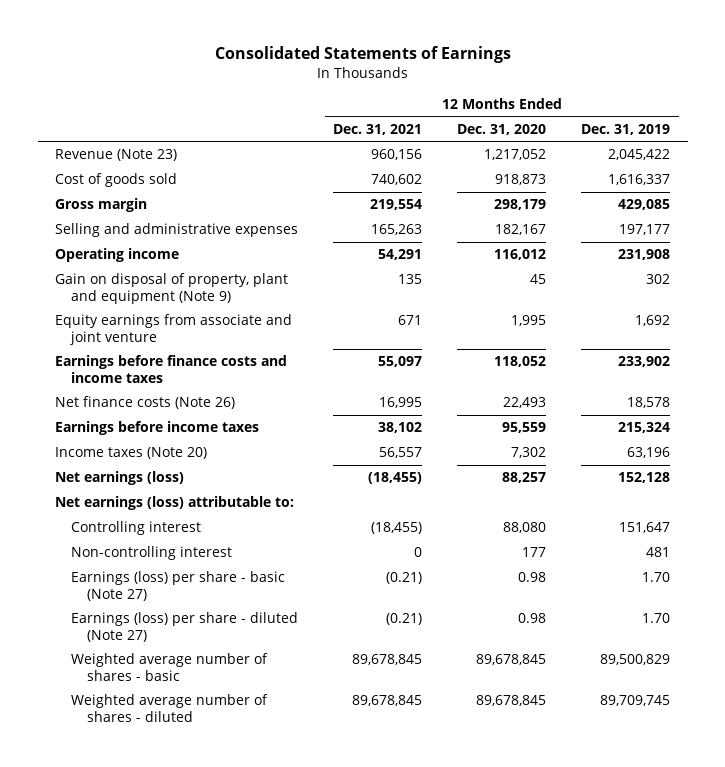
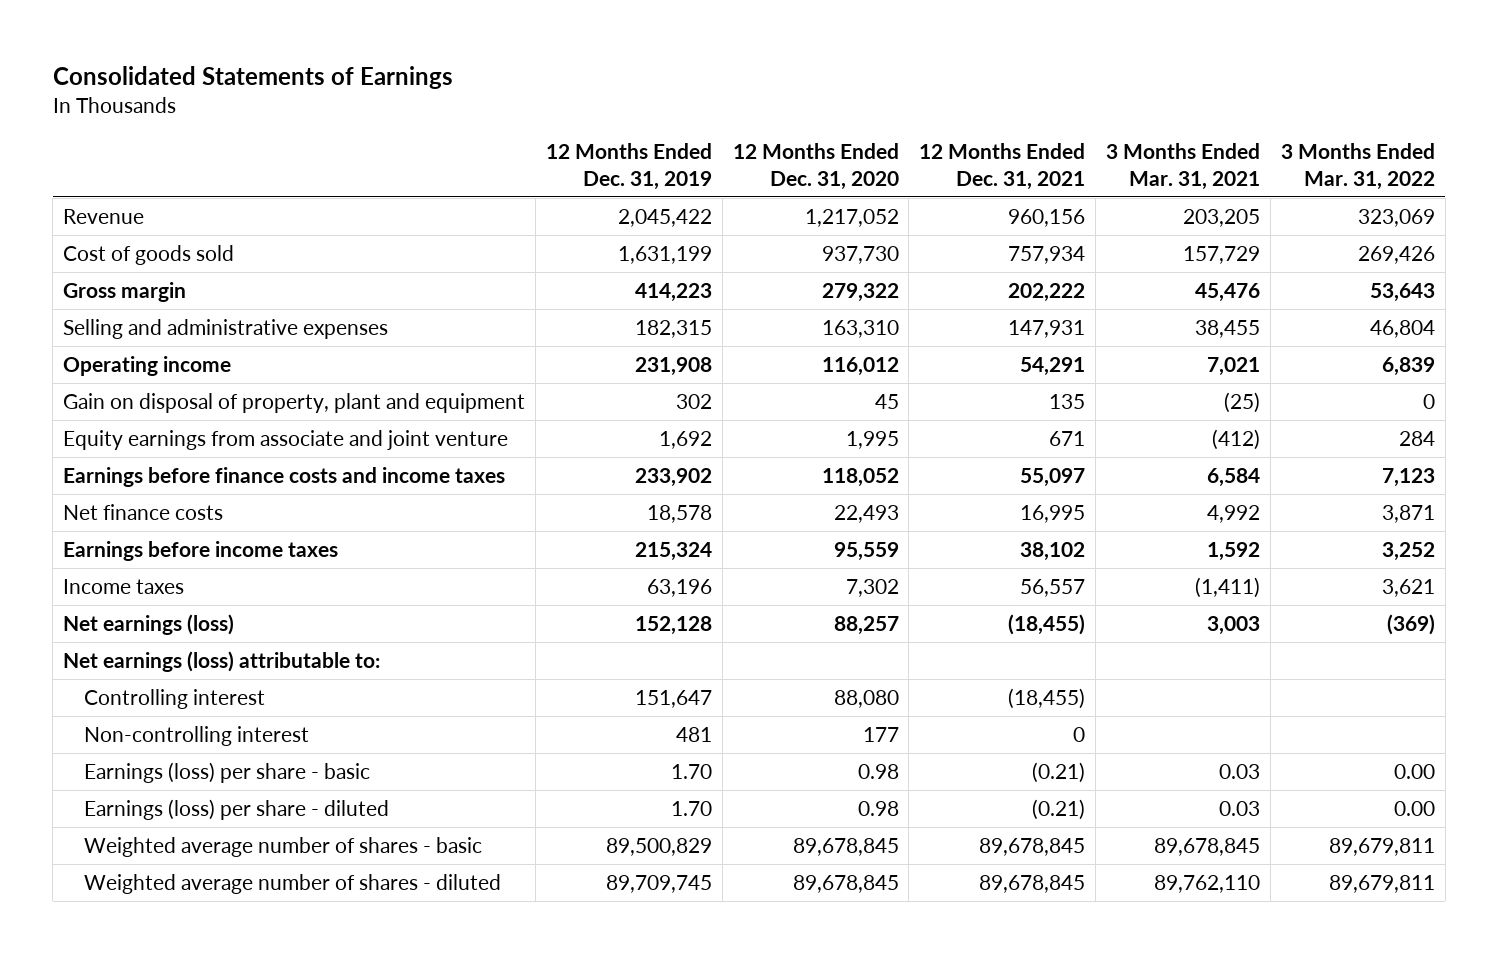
- | 12 Months Ended Dec. 31, 2021 | 12 Months Ended Dec. 31, 2020 | 12 Months Ended Dec. 31, 2019
+ | 12 Months Ended Dec. 31, 2019 | 12 Months Ended Dec. 31, 2020 | 12 Months Ended Dec. 31, 2021 | 3 Months Ended Mar. 31, 2021 | 3 Months Ended Mar. 31, 2022
- Revenue (Note 23) | 960,156 | 1,217,052 | 2,045,422
- Cost of goods sold | 740,602 | 918,873 | 1,616,337
- Gross margin | 219,554 | 298,179 | 429,085
- Selling and administrative expenses | 165,263 | 182,167 | 197,177
+ Revenue | 2,045,422 | 1,217,052 | 960,156 | 203,205 | 323,069
+ Cost of goods sold | 1,631,199 | 937,730 | 757,934 | 157,729 | 269,426
+ Gross margin | 414,223 | 279,322 | 202,222 | 45,476 | 53,643
+ Selling and administrative expenses | 182,315 | 163,310 | 147,931 | 38,455 | 46,804
- Gain on disposal of property, plant and equipment (Note 9) | 135 | 45 | 302
+ Gain on disposal of property, plant and equipment | 302 | 45 | 135 | (25) | 0
- Net finance costs (Note 26) | 16,995 | 22,493 | 18,578
+ Net finance costs | 18,578 | 22,493 | 16,995 | 4,992 | 3,871
- Income taxes (Note 20) | 56,557 | 7,302 | 63,196
+ Income taxes | 63,196 | 7,302 | 56,557 | (1,411) | 3,621
- Earnings (loss) per share - basic (Note 27) | (0.21) | 0.98 | 1.70
- Earnings (loss) per share - diluted (Note 27) | (0.21) | 0.98 | 1.70
+ Earnings (loss) per share - basic | 1.70 | 0.98 | (0.21) | 0.03 | 0.00
+ Earnings (loss) per share - diluted | 1.70 | 0.98 | (0.21) | 0.03 | 0.00

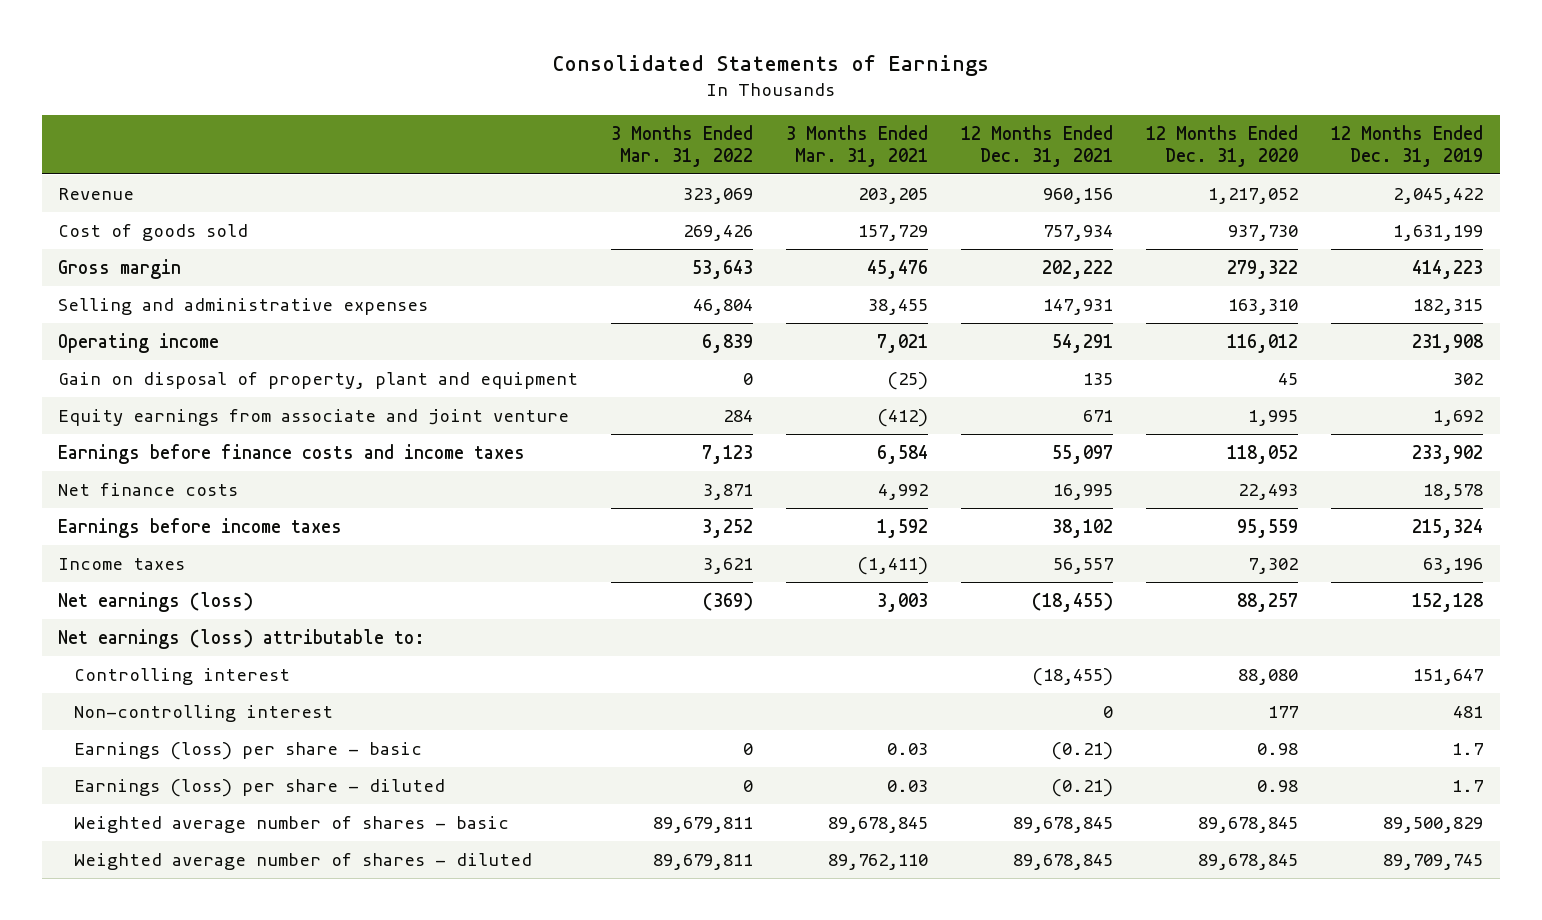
- | 12 Months Ended Dec. 31, 2019 | 12 Months Ended Dec. 31, 2020 | 12 Months Ended Dec. 31, 2021 | 3 Months Ended Mar. 31, 2021 | 3 Months Ended Mar. 31, 2022
+ | 3 Months Ended Mar. 31, 2022 | 3 Months Ended Mar. 31, 2021 | 12 Months Ended Dec. 31, 2021 | 12 Months Ended Dec. 31, 2020 | 12 Months Ended Dec. 31, 2019
- Earnings (loss) per share - basic | 1.70 | 0.98 | (0.21) | 0.03 | 0.00
- Earnings (loss) per share - diluted | 1.70 | 0.98 | (0.21) | 0.03 | 0.00
+ Earnings (loss) per share - basic | 0 | 0.03 | (0.21) | 0.98 | 1.7
+ Earnings (loss) per share - diluted | 0 | 0.03 | (0.21) | 0.98 | 1.7

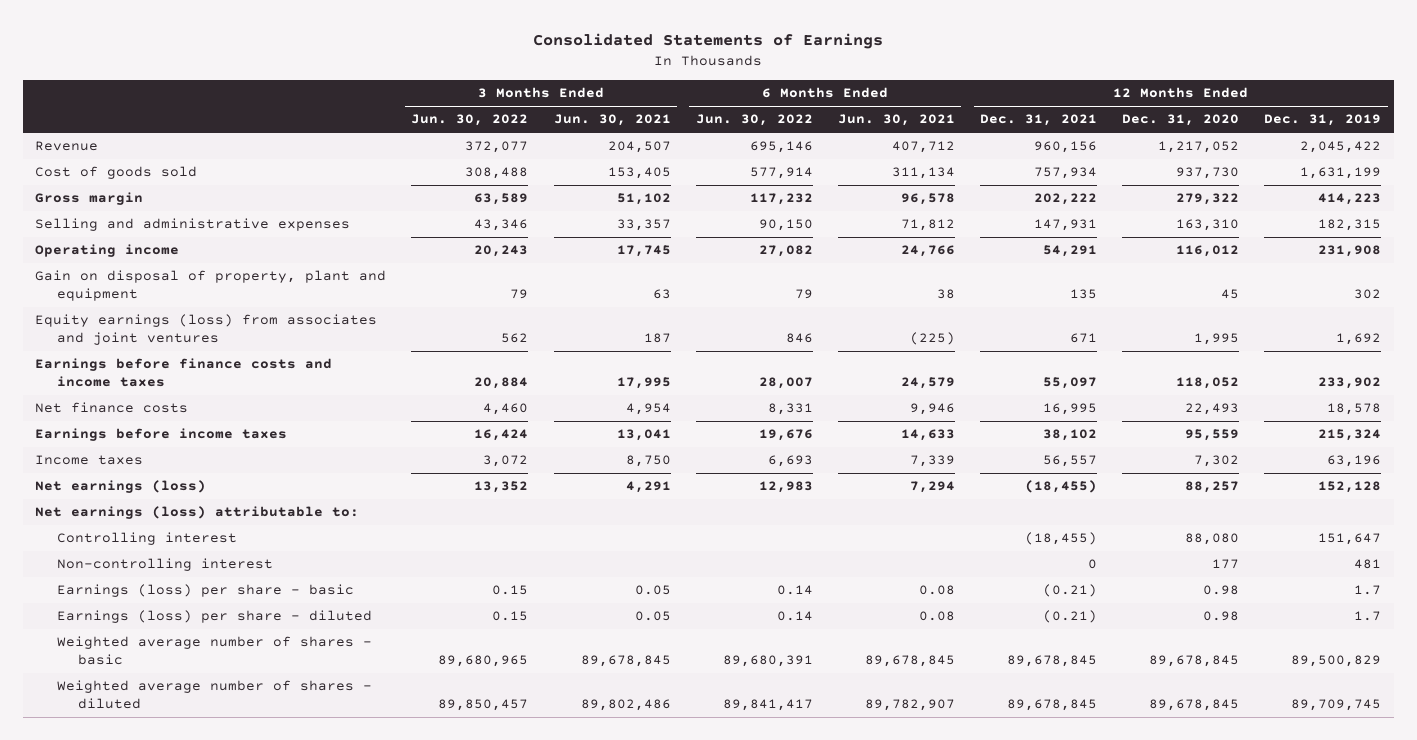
- | 3 Months Ended Mar. 31, 2022 | 3 Months Ended Mar. 31, 2021 | 12 Months Ended Dec. 31, 2021 | 12 Months Ended Dec. 31, 2020 | 12 Months Ended Dec. 31, 2019
+ | 3 Months Ended Jun. 30, 2022 | 3 Months Ended Jun. 30, 2021 | 6 Months Ended Jun. 30, 2022 | 6 Months Ended Jun. 30, 2021 | 12 Months Ended Dec. 31, 2021 | 12 Months Ended Dec. 31, 2020 | 12 Months Ended Dec. 31, 2019
- Equity earnings from associate and joint venture | 284 | (412) | 671 | 1,995 | 1,692
+ Equity earnings (loss) from associates and joint ventures | 562 | 187 | 846 | (225) | 671 | 1,995 | 1,692

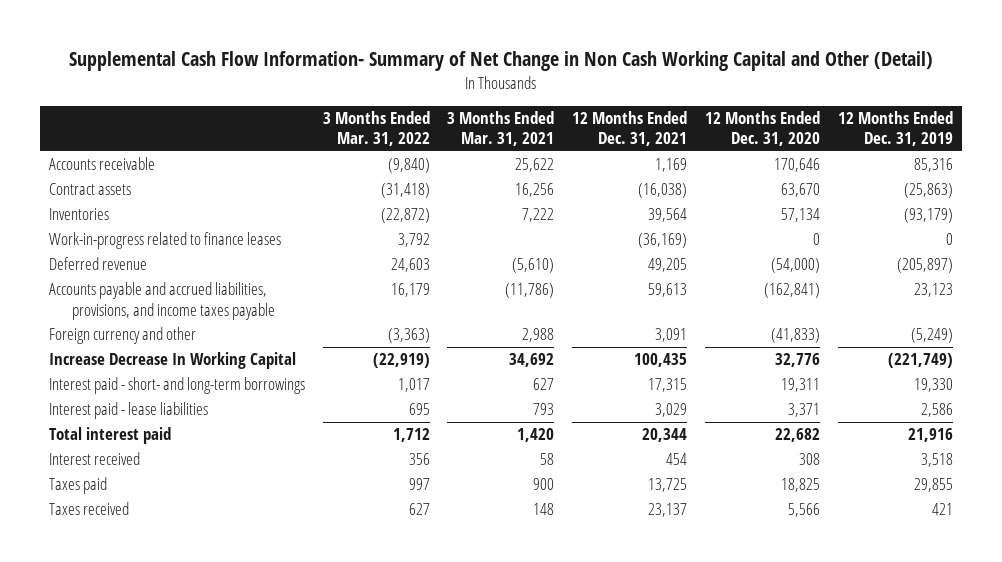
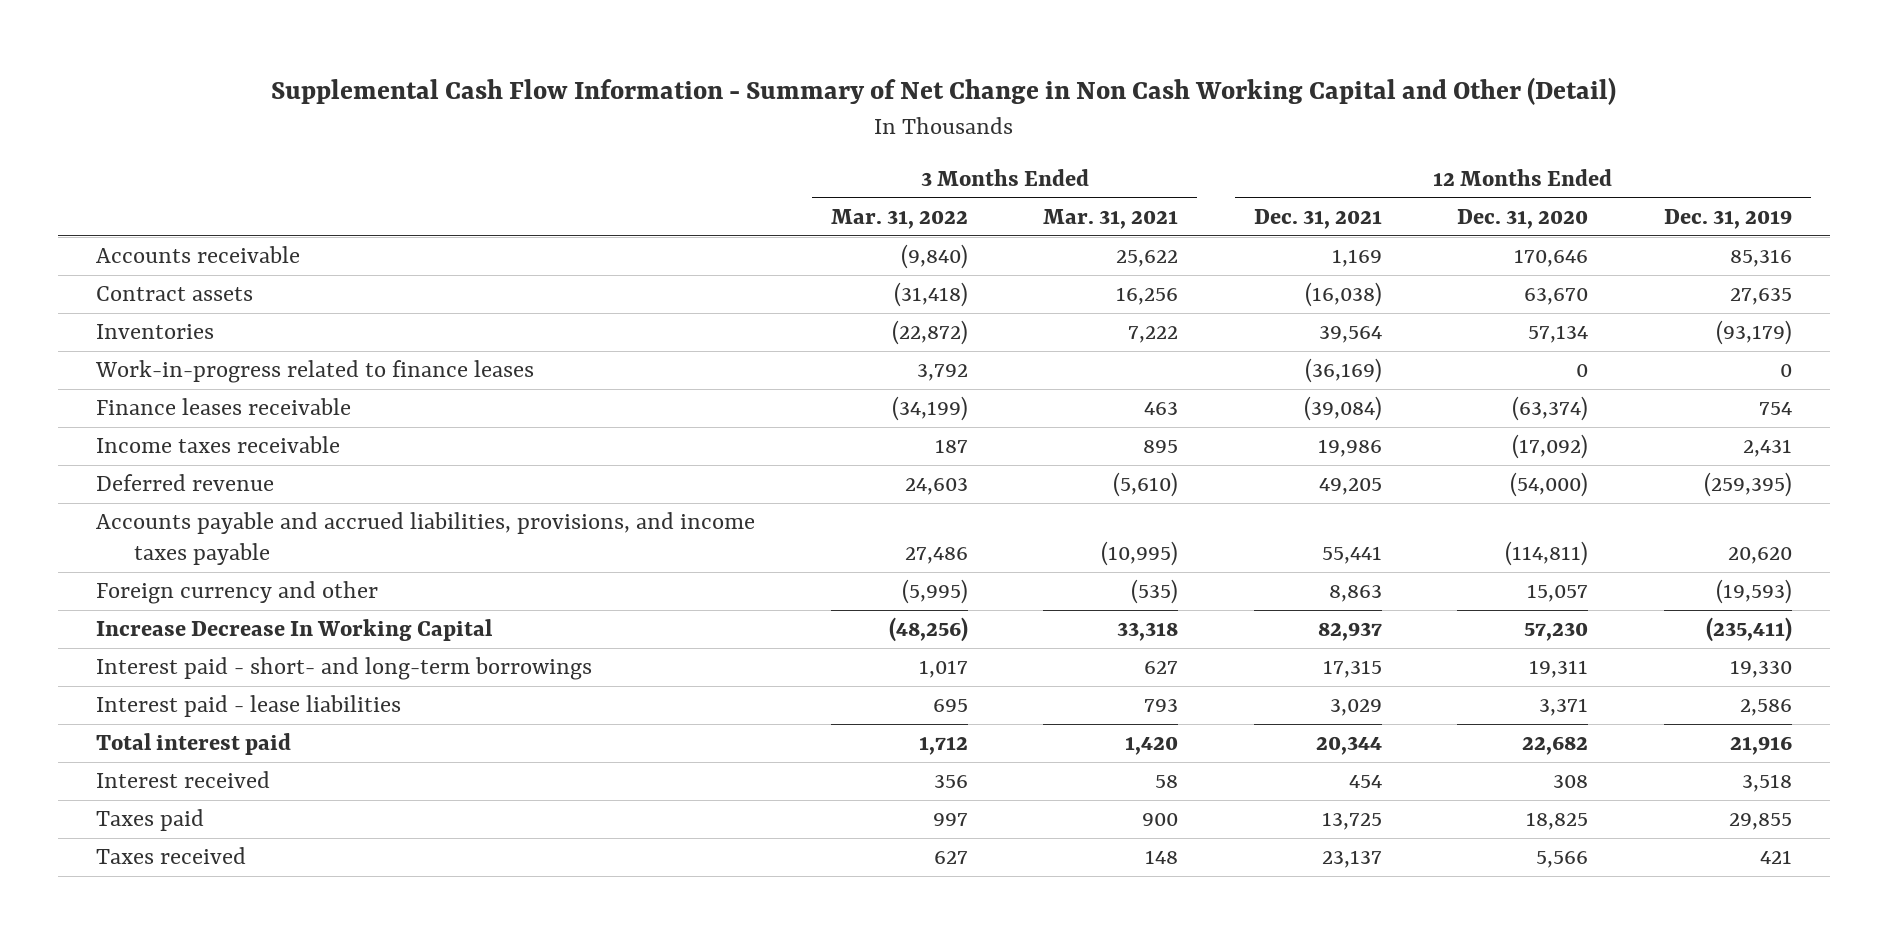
- Supplemental Cash Flow Information- Summary of Net Change in Non Cash Working Capital and Other (Detail)
+ Supplemental Cash Flow Information - Summary of Net Change in Non Cash Working Capital and Other (Detail)
- Contract assets | (31,418) | 16,256 | (16,038) | 63,670 | (25,863)
+ Contract assets | (31,418) | 16,256 | (16,038) | 63,670 | 27,635
- Deferred revenue | 24,603 | (5,610) | 49,205 | (54,000) | (205,897)
- Accounts payable and accrued liabilities, provisions, and income taxes payable | 16,179 | (11,786) | 59,613 | (162,841) | 23,123
- Foreign currency and other | (3,363) | 2,988 | 3,091 | (41,833) | (5,249)
- Increase Decrease In Working Capital | (22,919) | 34,692 | 100,435 | 32,776 | (221,749)
+ Finance leases receivable | (34,199) | 463 | (39,084) | (63,374) | 754
+ Income taxes receivable | 187 | 895 | 19,986 | (17,092) | 2,431
+ Deferred revenue | 24,603 | (5,610) | 49,205 | (54,000) | (259,395)
+ Accounts payable and accrued liabilities, provisions, and income taxes payable | 27,486 | (10,995) | 55,441 | (114,811) | 20,620
+ Foreign currency and other | (5,995) | (535) | 8,863 | 15,057 | (19,593)
+ Increase Decrease In Working Capital | (48,256) | 33,318 | 82,937 | 57,230 | (235,411)

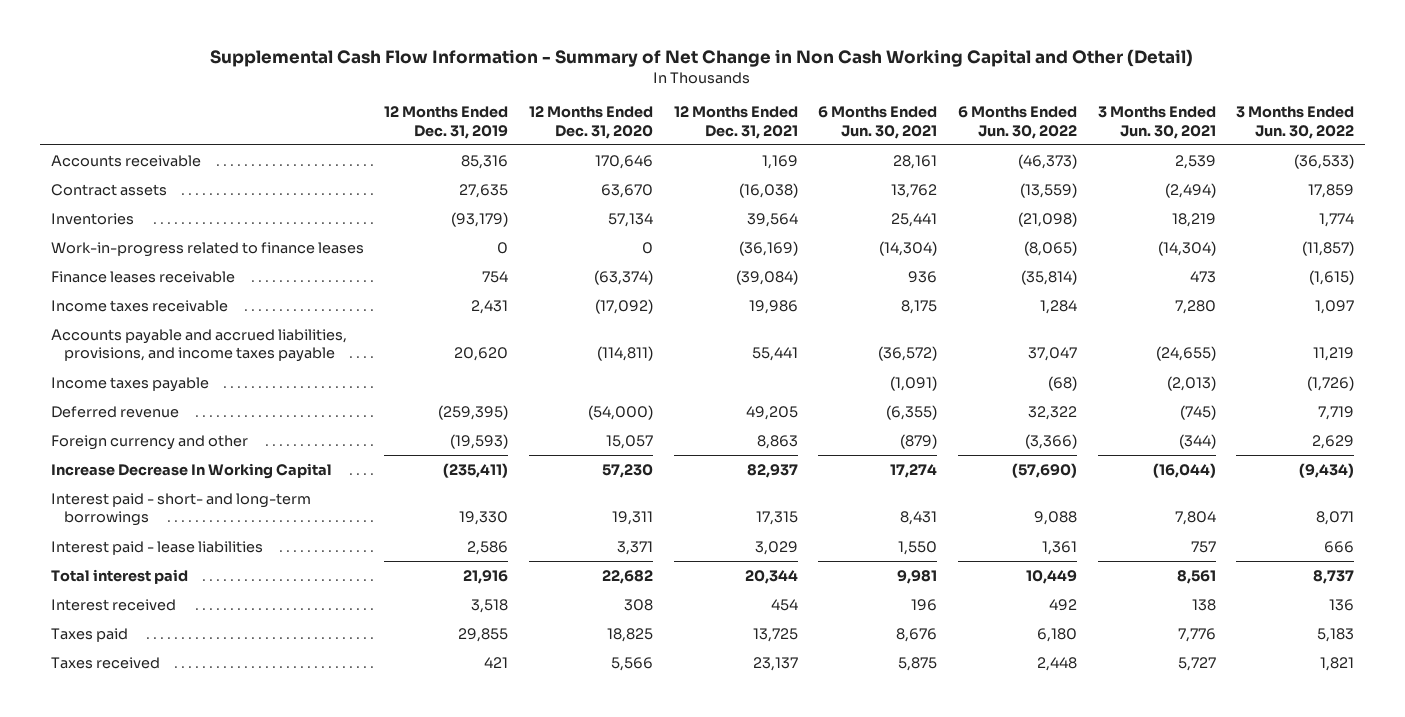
- | 3 Months Ended Mar. 31, 2022 | 3 Months Ended Mar. 31, 2021 | 12 Months Ended Dec. 31, 2021 | 12 Months Ended Dec. 31, 2020 | 12 Months Ended Dec. 31, 2019
+ | 12 Months Ended Dec. 31, 2019 | 12 Months Ended Dec. 31, 2020 | 12 Months Ended Dec. 31, 2021 | 6 Months Ended Jun. 30, 2021 | 6 Months Ended Jun. 30, 2022 | 3 Months Ended Jun. 30, 2021 | 3 Months Ended Jun. 30, 2022
+ Income taxes payable | | | | (1,091) | (68) | (2,013) | (1,726)
moved down: Deferred revenue | (259,395) | (54,000) | 49,205 | (6,355) | 32,322 | (745) | 7,719

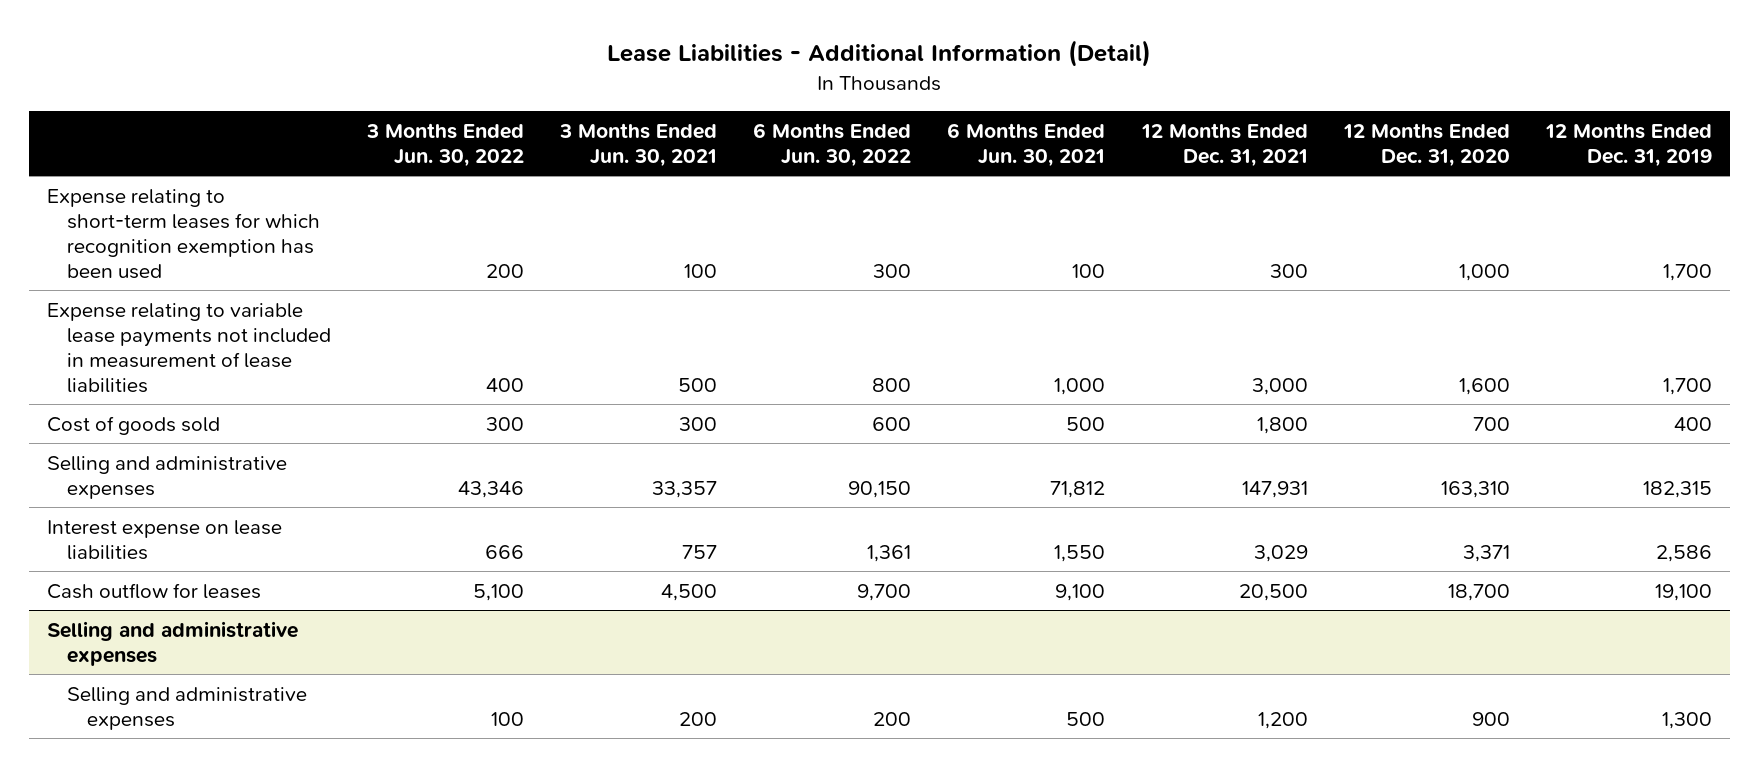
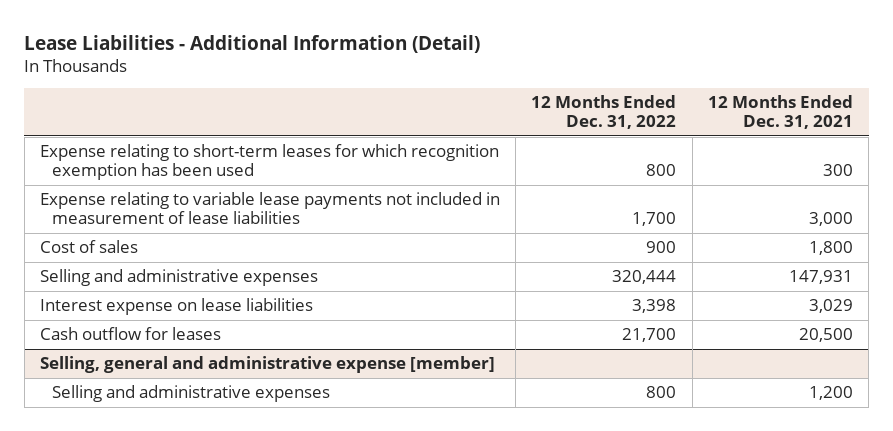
- | 3 Months Ended Jun. 30, 2022 | 3 Months Ended Jun. 30, 2021 | 6 Months Ended Jun. 30, 2022 | 6 Months Ended Jun. 30, 2021 | 12 Months Ended Dec. 31, 2021 | 12 Months Ended Dec. 31, 2020 | 12 Months Ended Dec. 31, 2019
+ | 12 Months Ended Dec. 31, 2022 | 12 Months Ended Dec. 31, 2021
- Cost of goods sold | 300 | 300 | 600 | 500 | 1,800 | 700 | 400
+ Cost of sales | 900 | 1,800
- Selling and administrative expenses
+ Selling, general and administrative expense [member]

